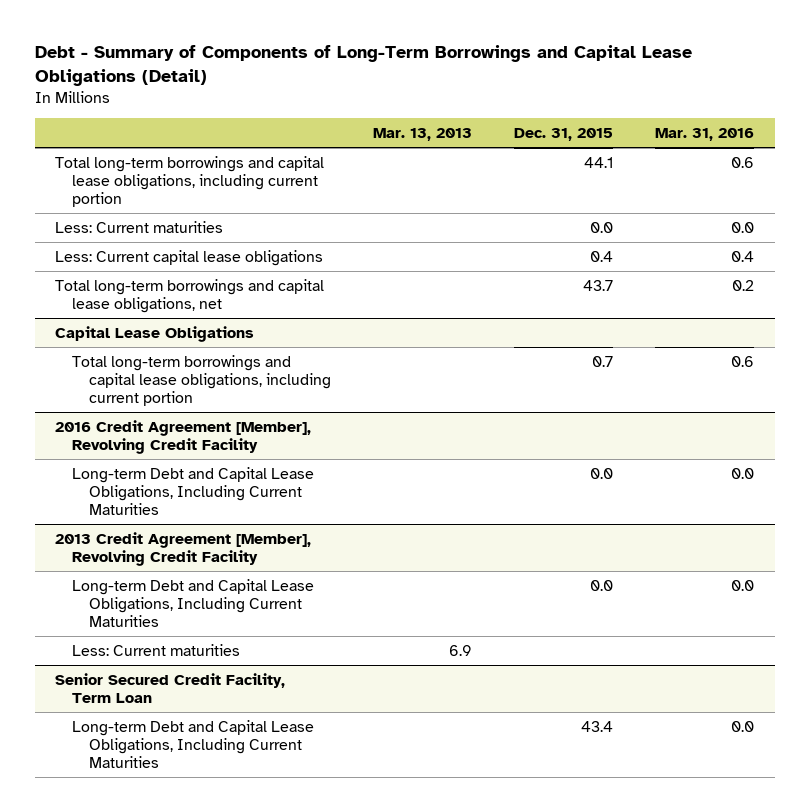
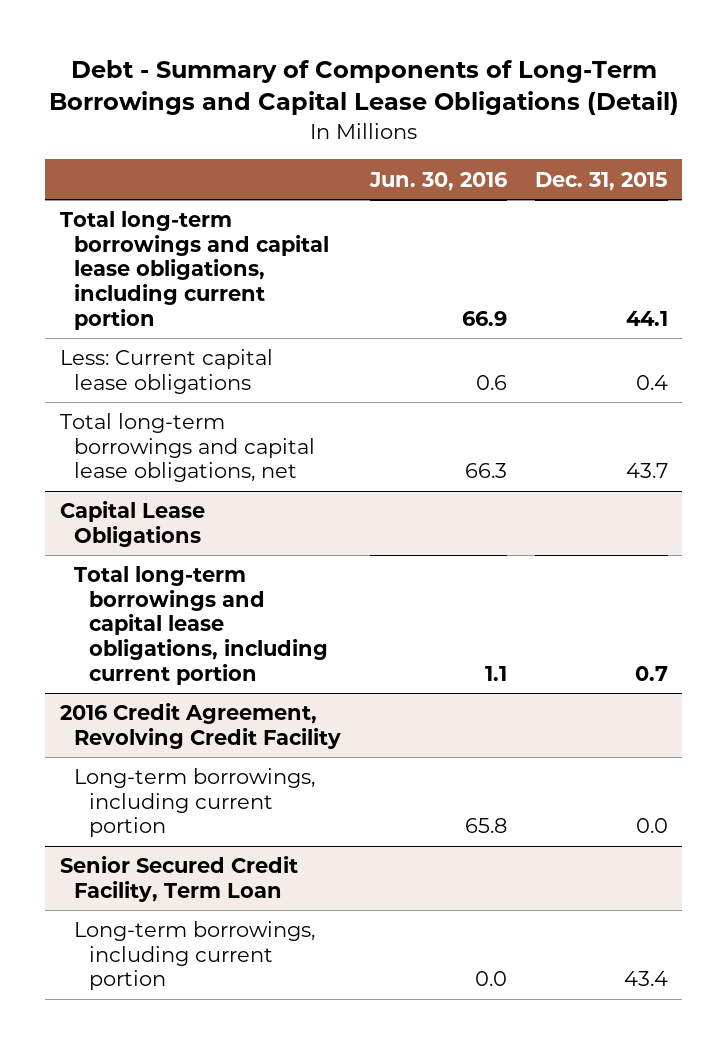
- | Mar. 13, 2013 | Dec. 31, 2015 | Mar. 31, 2016
+ | Jun. 30, 2016 | Dec. 31, 2015
- Less: Current maturities | | 0.0 | 0.0
- 2016 Credit Agreement [Member], Revolving Credit Facility
- Long-term Debt and Capital Lease Obligations, Including Current Maturities | | 0.0 | 0.0
- 2013 Credit Agreement [Member], Revolving Credit Facility
- Long-term Debt and Capital Lease Obligations, Including Current Maturities | | 0.0 | 0.0
- Less: Current maturities | 6.9 | |
+ 2016 Credit Agreement, Revolving Credit Facility
+ Long-term borrowings, including current portion | 65.8 | 0.0
@ Senior Secured Credit Facility, Term Loan
- Long-term Debt and Capital Lease Obligations, Including Current Maturities | | 43.4 | 0.0
+ Long-term borrowings, including current portion | 0.0 | 43.4

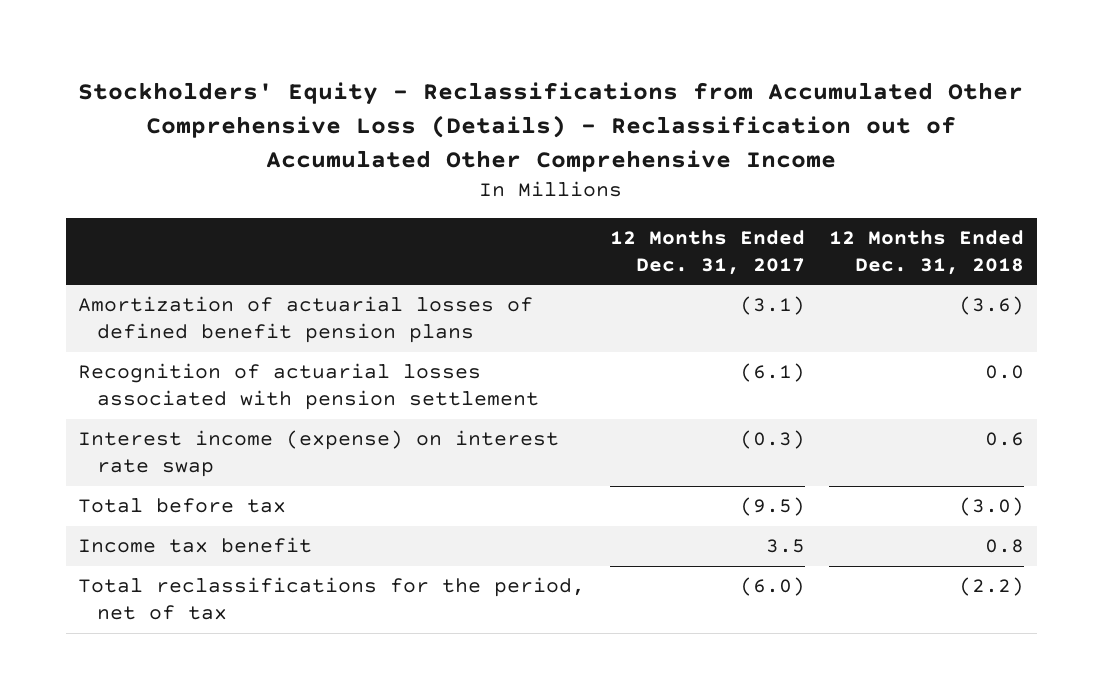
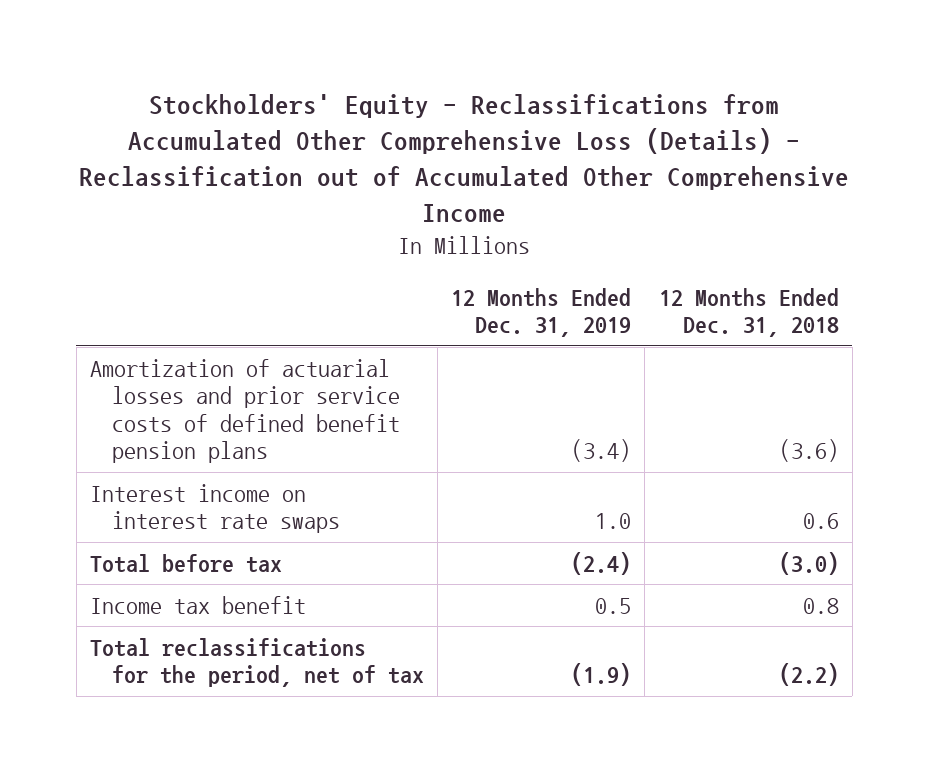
- | 12 Months Ended Dec. 31, 2017 | 12 Months Ended Dec. 31, 2018
+ | 12 Months Ended Dec. 31, 2019 | 12 Months Ended Dec. 31, 2018
- Amortization of actuarial losses of defined benefit pension plans | (3.1) | (3.6)
- Recognition of actuarial losses associated with pension settlement | (6.1) | 0.0
- Interest income (expense) on interest rate swap | (0.3) | 0.6
+ Amortization of actuarial losses and prior service costs of defined benefit pension plans | (3.4) | (3.6)
+ Interest income on interest rate swaps | 1.0 | 0.6

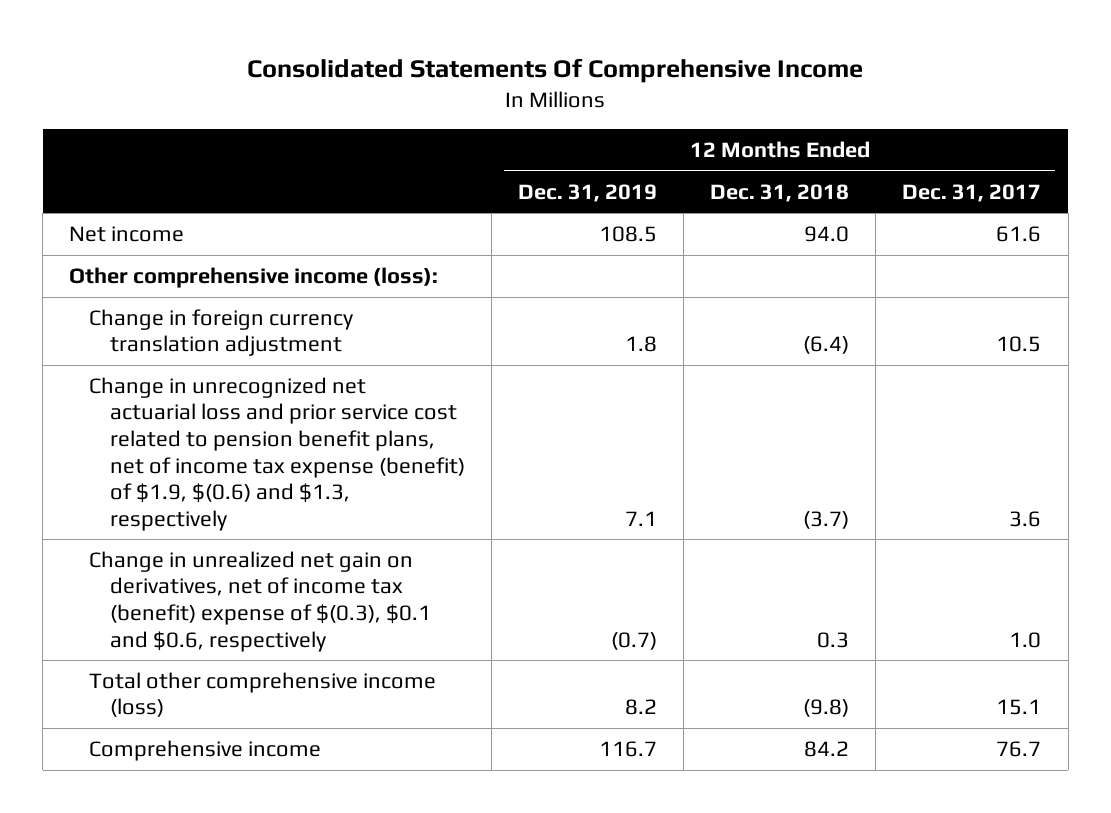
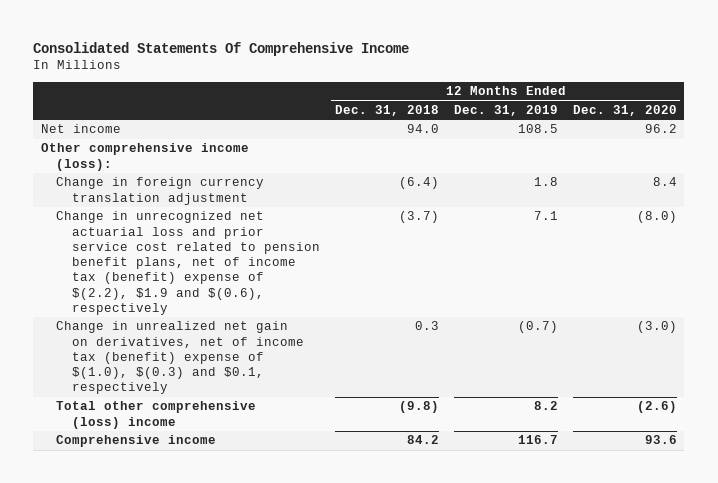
- | 12 Months Ended Dec. 31, 2019 | 12 Months Ended Dec. 31, 2018 | 12 Months Ended Dec. 31, 2017
+ | 12 Months Ended Dec. 31, 2018 | 12 Months Ended Dec. 31, 2019 | 12 Months Ended Dec. 31, 2020
- Change in unrecognized net actuarial loss and prior service cost related to pension benefit plans, net of income tax expense (benefit) of $1.9, $(0.6) and $1.3, respectively | 7.1 | (3.7) | 3.6
- Change in unrealized net gain on derivatives, net of income tax (benefit) expense of $(0.3), $0.1 and $0.6, respectively | (0.7) | 0.3 | 1.0
- Total other comprehensive income (loss) | 8.2 | (9.8) | 15.1
+ Change in unrecognized net actuarial loss and prior service cost related to pension benefit plans, net of income tax (benefit) expense of $(2.2), $1.9 and $(0.6), respectively | (3.7) | 7.1 | (8.0)
+ Change in unrealized net gain on derivatives, net of income tax (benefit) expense of $(1.0), $(0.3) and $0.1, respectively | 0.3 | (0.7) | (3.0)
+ Total other comprehensive (loss) income | (9.8) | 8.2 | (2.6)

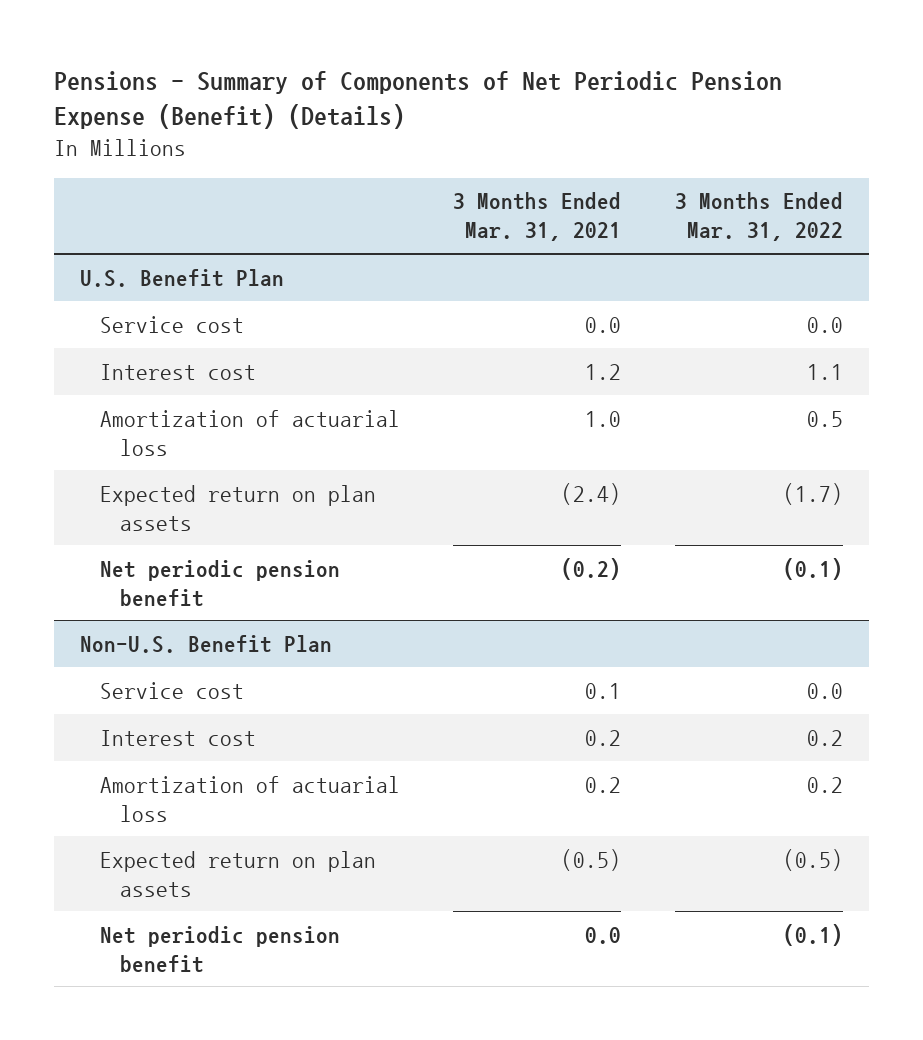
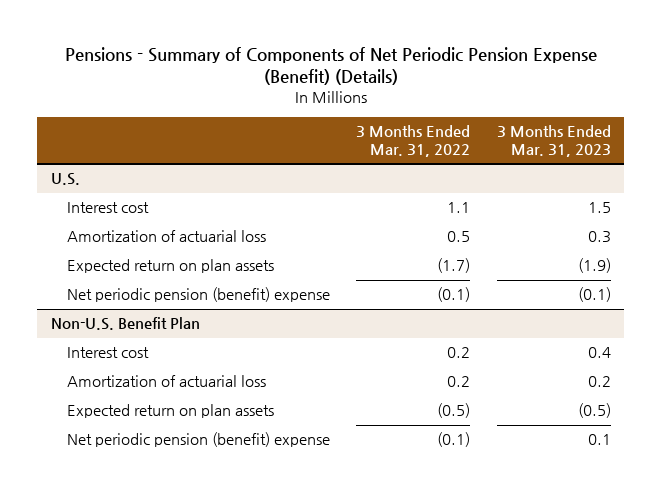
- | 3 Months Ended Mar. 31, 2021 | 3 Months Ended Mar. 31, 2022
+ | 3 Months Ended Mar. 31, 2022 | 3 Months Ended Mar. 31, 2023
- U.S. Benefit Plan
- Service cost | 0.0 | 0.0
+ U.S.
- Net periodic pension benefit | (0.2) | (0.1)
+ Net periodic pension (benefit) expense | (0.1) | (0.1)
@ Non-U.S. Benefit Plan
- Service cost | 0.1 | 0.0
- Net periodic pension benefit | 0.0 | (0.1)
+ Net periodic pension (benefit) expense | (0.1) | 0.1

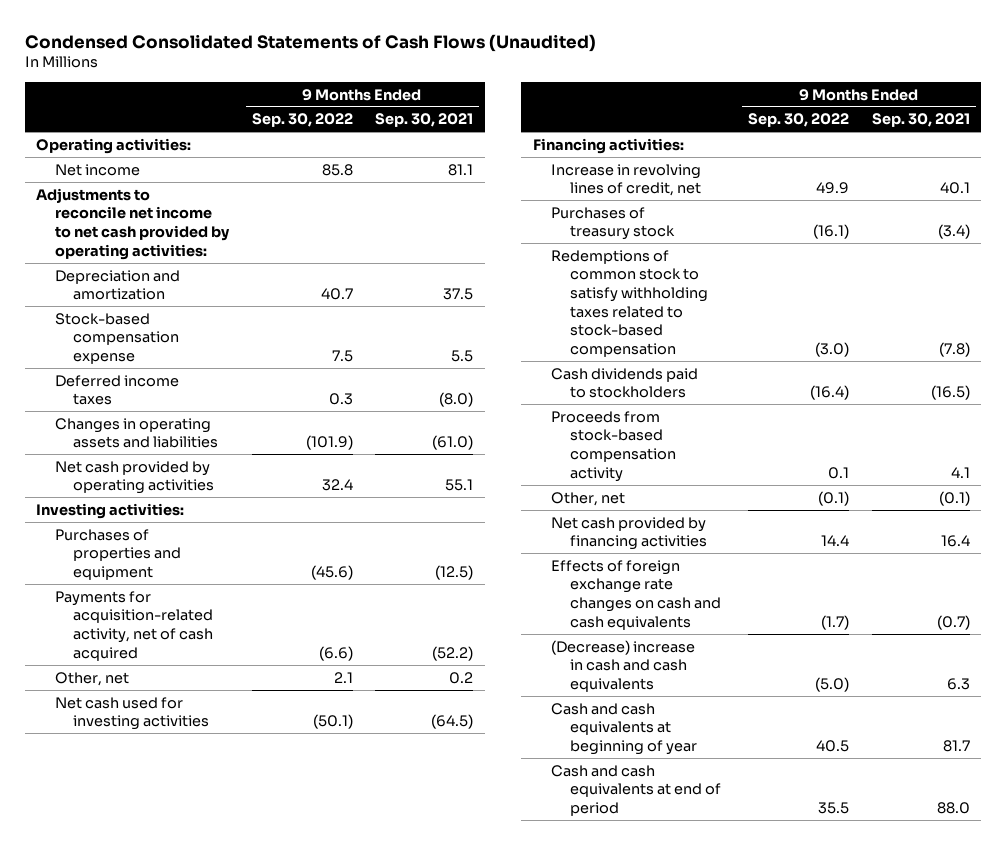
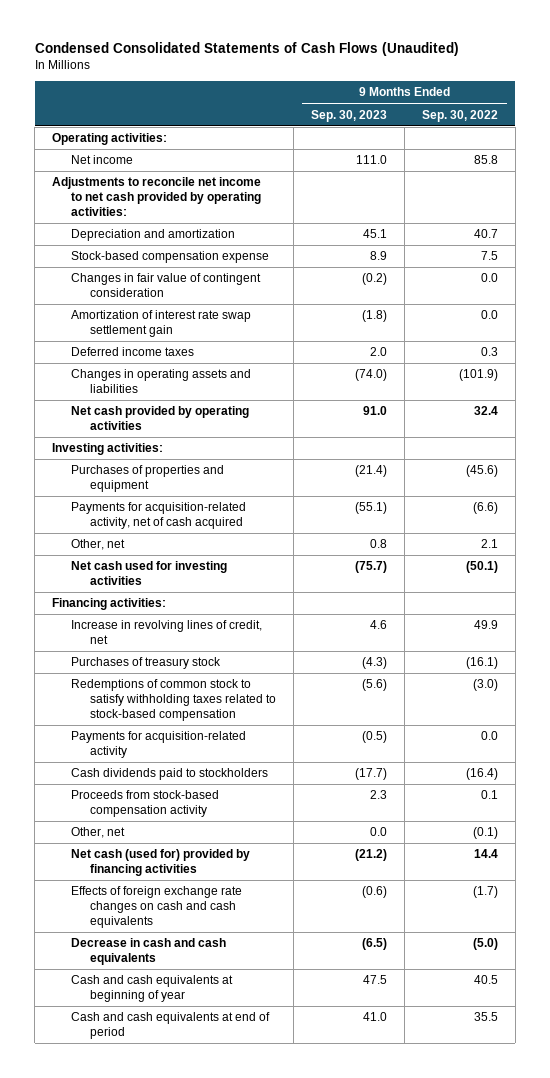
- | 9 Months Ended Sep. 30, 2022 | 9 Months Ended Sep. 30, 2021
+ | 9 Months Ended Sep. 30, 2023 | 9 Months Ended Sep. 30, 2022
+ Changes in fair value of contingent consideration | (0.2) | 0.0
+ Amortization of interest rate swap settlement gain | (1.8) | 0.0
+ Payments for acquisition-related activity | (0.5) | 0.0
- Net cash provided by financing activities | 14.4 | 16.4
+ Net cash (used for) provided by financing activities | (21.2) | 14.4
- (Decrease) increase in cash and cash equivalents | (5.0) | 6.3
+ Decrease in cash and cash equivalents | (6.5) | (5.0)

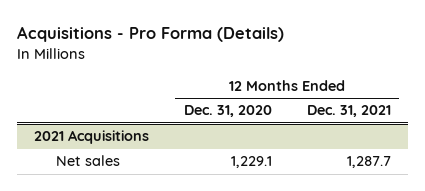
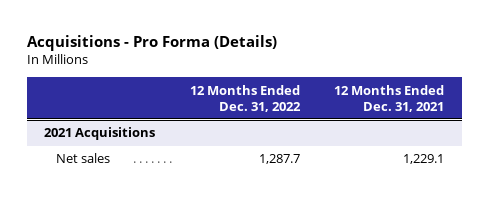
- | 12 Months Ended Dec. 31, 2020 | 12 Months Ended Dec. 31, 2021
+ | 12 Months Ended Dec. 31, 2022 | 12 Months Ended Dec. 31, 2021
@ 2021 Acquisitions
- Net sales | 1,229.1 | 1,287.7
+ Net sales | 1,287.7 | 1,229.1

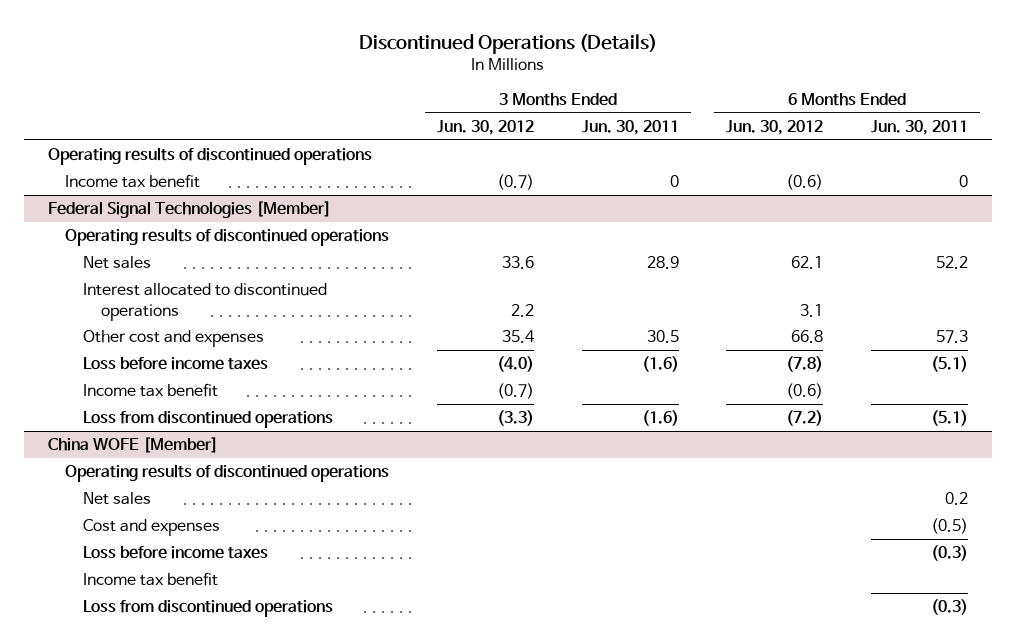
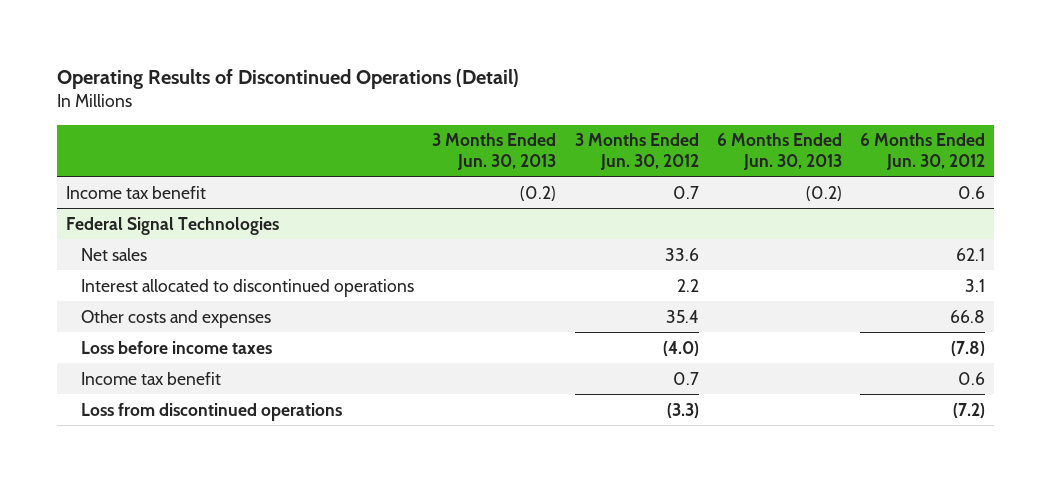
- Discontinued Operations (Details)
+ Operating Results of Discontinued Operations (Detail)
- | 3 Months Ended Jun. 30, 2012 | 3 Months Ended Jun. 30, 2011 | 6 Months Ended Jun. 30, 2012 | 6 Months Ended Jun. 30, 2011
+ | 3 Months Ended Jun. 30, 2013 | 3 Months Ended Jun. 30, 2012 | 6 Months Ended Jun. 30, 2013 | 6 Months Ended Jun. 30, 2012
- Operating results of discontinued operations
- Income tax benefit | (0.7) | 0 | (0.6) | 0
- Federal Signal Technologies [Member]
- Operating results of discontinued operations
+ Income tax benefit | (0.2) | 0.7 | (0.2) | 0.6
+ Federal Signal Technologies
- Other cost and expenses | 35.4 | 30.5 | 66.8 | 57.3
+ Other costs and expenses | | 35.4 | | 66.8
- Income tax benefit | (0.7) | | (0.6) |
+ Income tax benefit | | 0.7 | | 0.6
- China WOFE [Member]
- Operating results of discontinued operations
- Net sales | | | | 0.2
- Cost and expenses | | | | (0.5)
- Loss before income taxes | | | | (0.3)
- Income tax benefit
- Loss from discontinued operations | | | | (0.3)

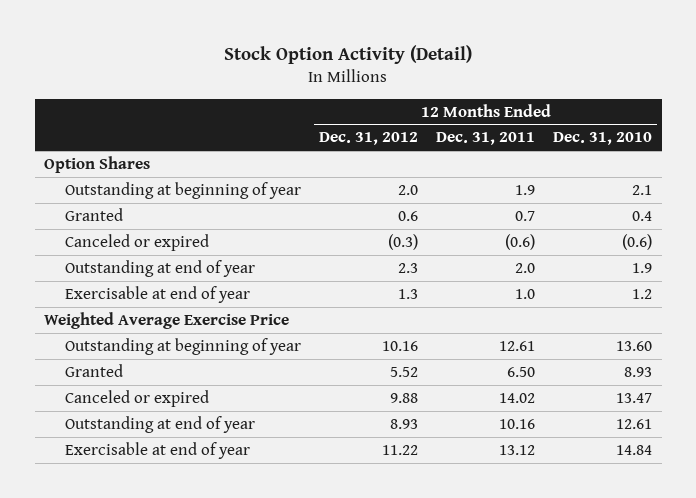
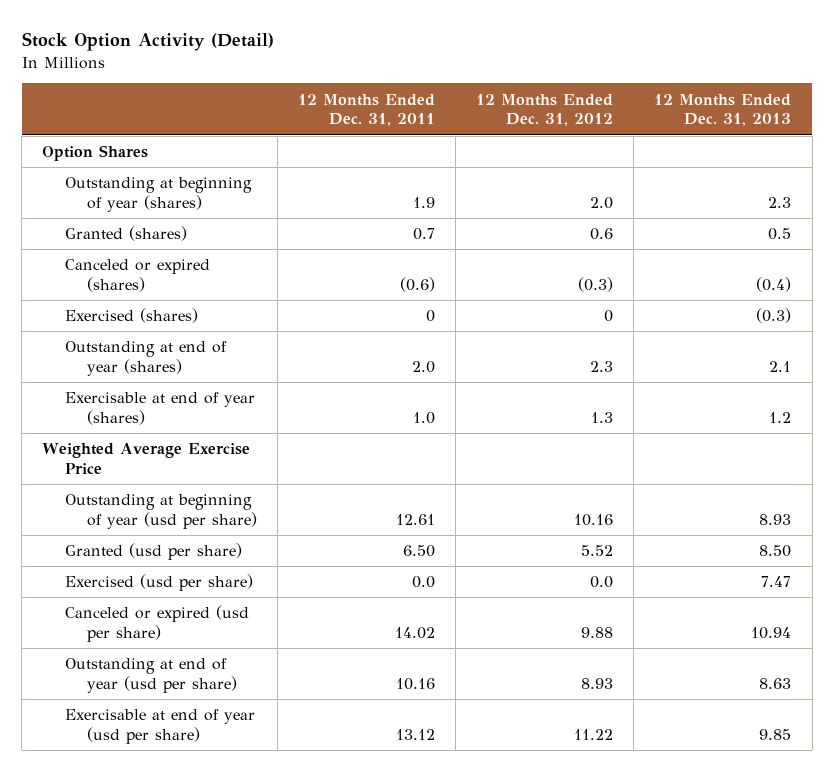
- | 12 Months Ended Dec. 31, 2012 | 12 Months Ended Dec. 31, 2011 | 12 Months Ended Dec. 31, 2010
+ | 12 Months Ended Dec. 31, 2011 | 12 Months Ended Dec. 31, 2012 | 12 Months Ended Dec. 31, 2013
- Outstanding at beginning of year | 2.0 | 1.9 | 2.1
- Granted | 0.6 | 0.7 | 0.4
- Canceled or expired | (0.3) | (0.6) | (0.6)
- Outstanding at end of year | 2.3 | 2.0 | 1.9
- Exercisable at end of year | 1.3 | 1.0 | 1.2
+ Outstanding at beginning of year (shares) | 1.9 | 2.0 | 2.3
+ Granted (shares) | 0.7 | 0.6 | 0.5
+ Canceled or expired (shares) | (0.6) | (0.3) | (0.4)
+ Exercised (shares) | 0 | 0 | (0.3)
+ Outstanding at end of year (shares) | 2.0 | 2.3 | 2.1
+ Exercisable at end of year (shares) | 1.0 | 1.3 | 1.2
- Outstanding at beginning of year | 10.16 | 12.61 | 13.60
- Granted | 5.52 | 6.50 | 8.93
- Canceled or expired | 9.88 | 14.02 | 13.47
- Outstanding at end of year | 8.93 | 10.16 | 12.61
- Exercisable at end of year | 11.22 | 13.12 | 14.84
+ Outstanding at beginning of year (usd per share) | 12.61 | 10.16 | 8.93
+ Granted (usd per share) | 6.50 | 5.52 | 8.50
+ Exercised (usd per share) | 0.0 | 0.0 | 7.47
+ Canceled or expired (usd per share) | 14.02 | 9.88 | 10.94
+ Outstanding at end of year (usd per share) | 10.16 | 8.93 | 8.63
+ Exercisable at end of year (usd per share) | 13.12 | 11.22 | 9.85

